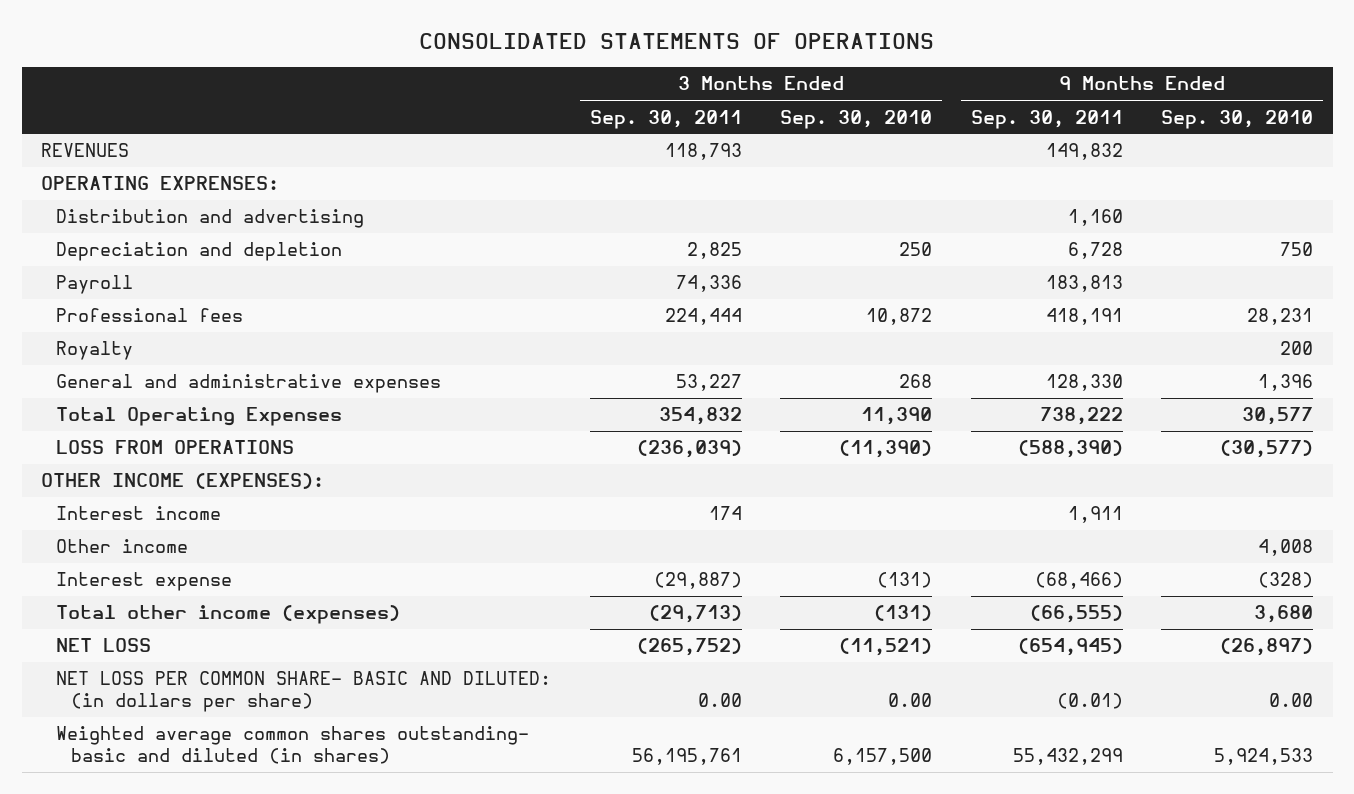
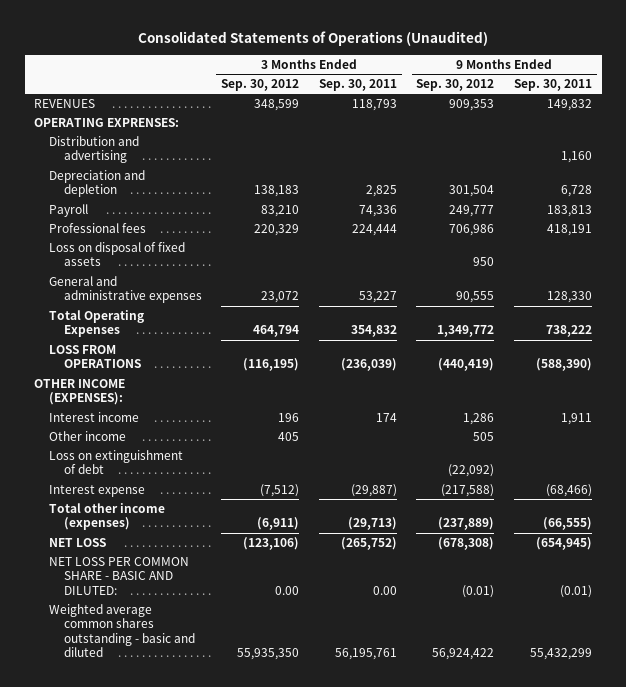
- CONSOLIDATED STATEMENTS OF OPERATIONS
+ Consolidated Statements of Operations (Unaudited)
- | 3 Months Ended Sep. 30, 2011 | 3 Months Ended Sep. 30, 2010 | 9 Months Ended Sep. 30, 2011 | 9 Months Ended Sep. 30, 2010
+ | 3 Months Ended Sep. 30, 2012 | 3 Months Ended Sep. 30, 2011 | 9 Months Ended Sep. 30, 2012 | 9 Months Ended Sep. 30, 2011
- Royalty | | | | 200
+ Loss on disposal of fixed assets | | | 950 |
+ Loss on extinguishment of debt | | | (22,092) |
- NET LOSS PER COMMON SHARE- BASIC AND DILUTED: (in dollars per share) | 0.00 | 0.00 | (0.01) | 0.00
- Weighted average common shares outstanding- basic and diluted (in shares) | 56,195,761 | 6,157,500 | 55,432,299 | 5,924,533
+ NET LOSS PER COMMON SHARE - BASIC AND DILUTED: | 0.00 | 0.00 | (0.01) | (0.01)
+ Weighted average common shares outstanding - basic and diluted | 55,935,350 | 56,195,761 | 56,924,422 | 55,432,299

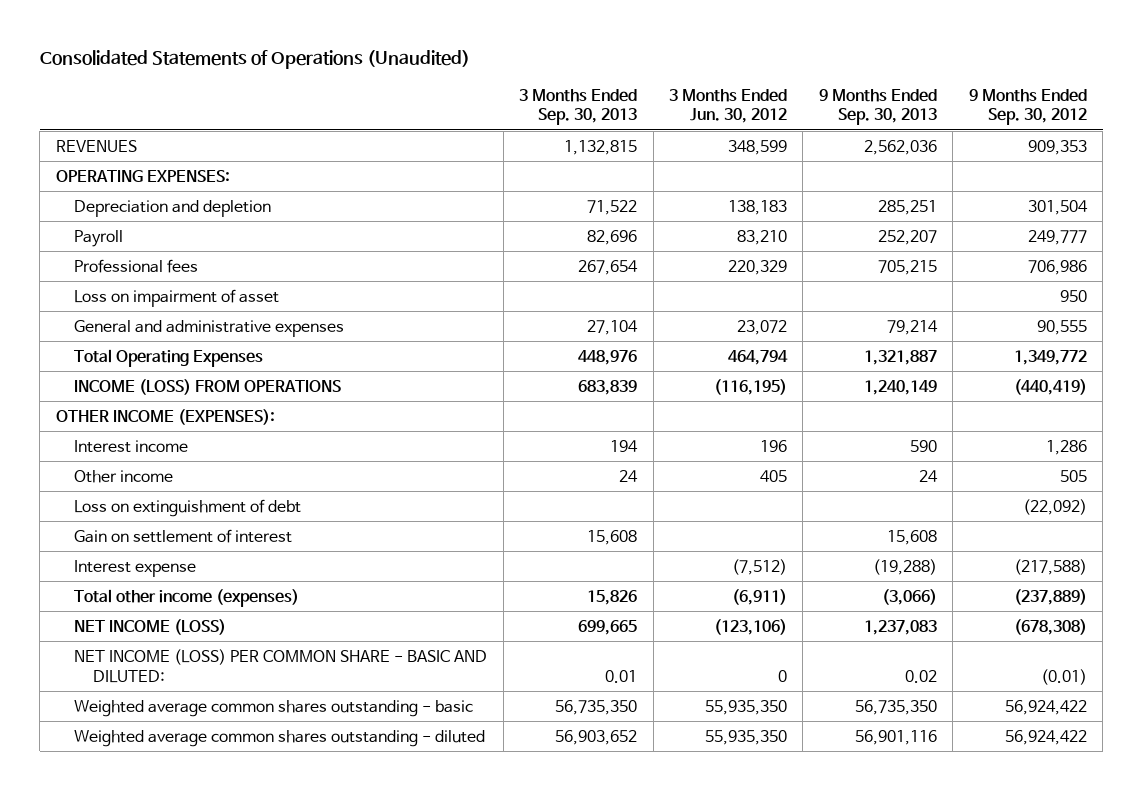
- | 3 Months Ended Sep. 30, 2012 | 3 Months Ended Sep. 30, 2011 | 9 Months Ended Sep. 30, 2012 | 9 Months Ended Sep. 30, 2011
+ | 3 Months Ended Sep. 30, 2013 | 3 Months Ended Jun. 30, 2012 | 9 Months Ended Sep. 30, 2013 | 9 Months Ended Sep. 30, 2012
- OPERATING EXPRENSES:
- Distribution and advertising | | | | 1,160
+ OPERATING EXPENSES:
- Loss on disposal of fixed assets | | | 950 |
+ Loss on impairment of asset | | | | 950
- LOSS FROM OPERATIONS | (116,195) | (236,039) | (440,419) | (588,390)
+ INCOME (LOSS) FROM OPERATIONS | 683,839 | (116,195) | 1,240,149 | (440,419)
+ Gain on settlement of interest | 15,608 | | 15,608 |
- NET LOSS | (123,106) | (265,752) | (678,308) | (654,945)
- NET LOSS PER COMMON SHARE - BASIC AND DILUTED: | 0.00 | 0.00 | (0.01) | (0.01)
- Weighted average common shares outstanding - basic and diluted | 55,935,350 | 56,195,761 | 56,924,422 | 55,432,299
+ NET INCOME (LOSS) | 699,665 | (123,106) | 1,237,083 | (678,308)
+ NET INCOME (LOSS) PER COMMON SHARE - BASIC AND DILUTED: | 0.01 | 0 | 0.02 | (0.01)
+ Weighted average common shares outstanding - basic | 56,735,350 | 55,935,350 | 56,735,350 | 56,924,422
+ Weighted average common shares outstanding - diluted | 56,903,652 | 55,935,350 | 56,901,116 | 56,924,422

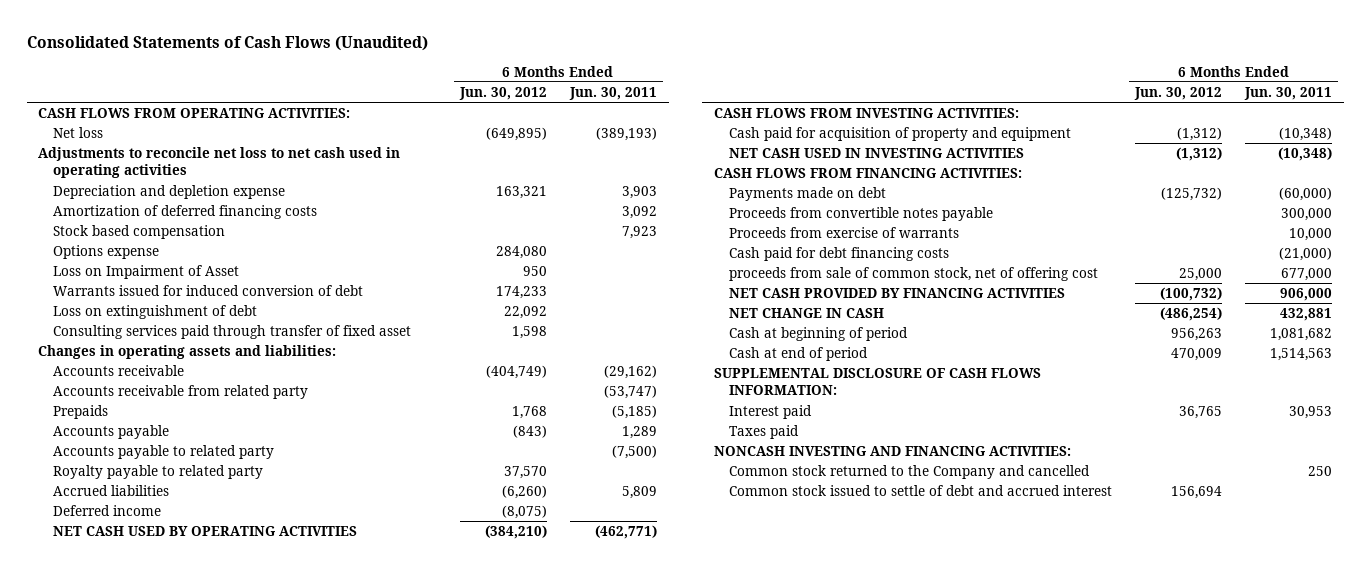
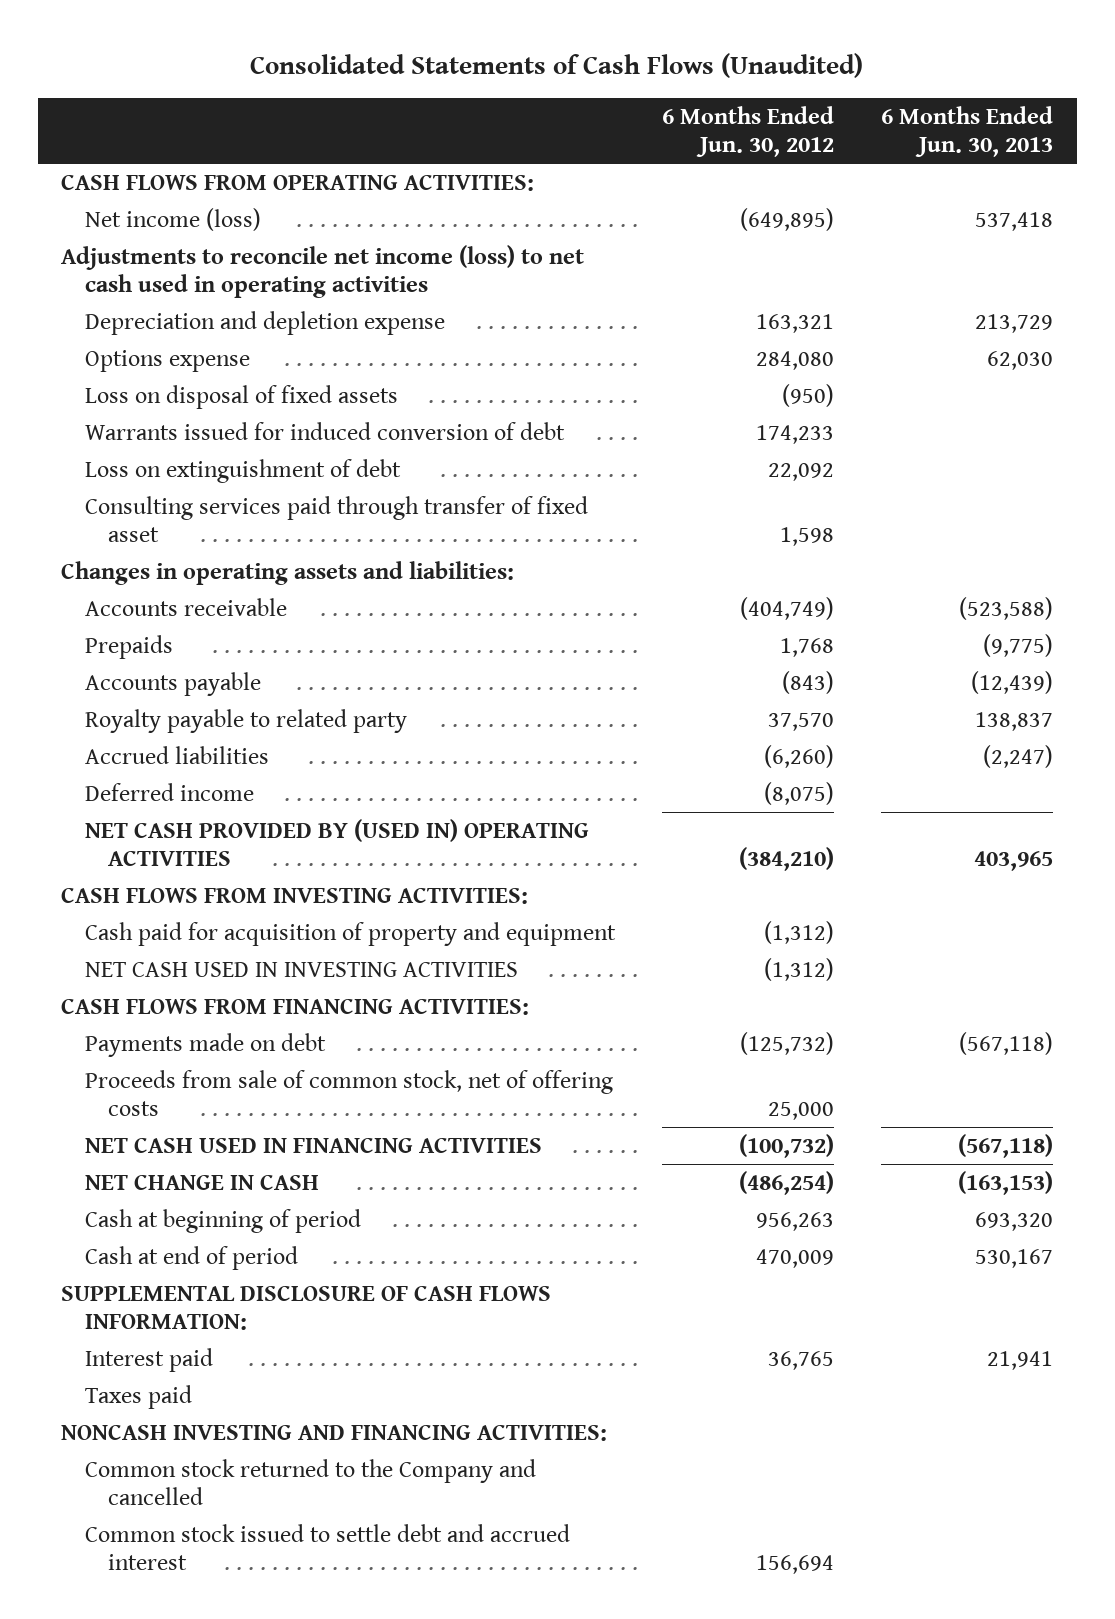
- | 6 Months Ended Jun. 30, 2012 | 6 Months Ended Jun. 30, 2011
+ | 6 Months Ended Jun. 30, 2012 | 6 Months Ended Jun. 30, 2013
- Net loss | (649,895) | (389,193)
- Adjustments to reconcile net loss to net cash used in operating activities
+ Net income (loss) | (649,895) | 537,418
+ Adjustments to reconcile net income (loss) to net cash used in operating activities
- Amortization of deferred financing costs | | 3,092
- Stock based compensation | | 7,923
- Loss on Impairment of Asset | 950 |
+ Loss on disposal of fixed assets | (950) |
- Accounts receivable from related party | | (53,747)
- Accounts payable to related party | | (7,500)
- NET CASH USED BY OPERATING ACTIVITIES | (384,210) | (462,771)
+ NET CASH PROVIDED BY (USED IN) OPERATING ACTIVITIES | (384,210) | 403,965
- Proceeds from convertible notes payable | | 300,000
- Proceeds from exercise of warrants | | 10,000
- Cash paid for debt financing costs | | (21,000)
- proceeds from sale of common stock, net of offering cost | 25,000 | 677,000
- NET CASH PROVIDED BY FINANCING ACTIVITIES | (100,732) | 906,000
+ Proceeds from sale of common stock, net of offering costs | 25,000 |
+ NET CASH USED IN FINANCING ACTIVITIES | (100,732) | (567,118)
- Common stock issued to settle of debt and accrued interest | 156,694 |
+ Common stock issued to settle debt and accrued interest | 156,694 |

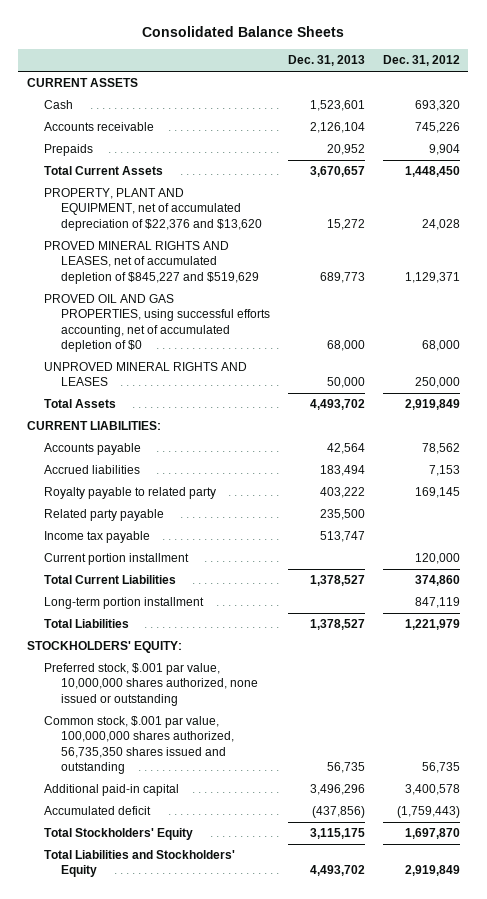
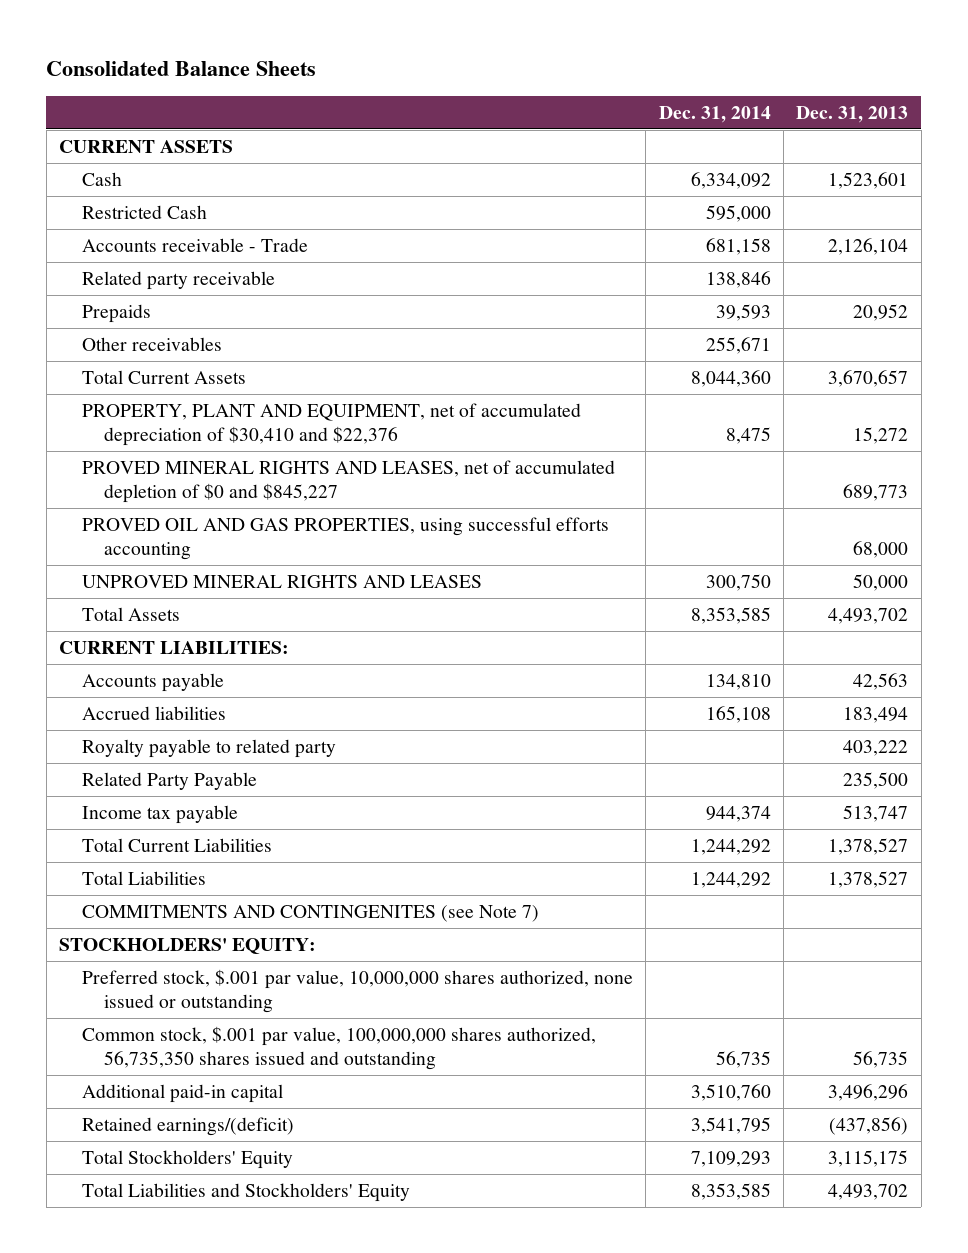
- | Dec. 31, 2013 | Dec. 31, 2012
+ | Dec. 31, 2014 | Dec. 31, 2013
- Accounts receivable | 2,126,104 | 745,226
+ Restricted Cash | 595,000 |
+ Accounts receivable - Trade | 681,158 | 2,126,104
+ Related party receivable | 138,846 |
+ Other receivables | 255,671 |
- PROPERTY, PLANT AND EQUIPMENT, net of accumulated depreciation of $22,376 and $13,620 | 15,272 | 24,028
- PROVED MINERAL RIGHTS AND LEASES, net of accumulated depletion of $845,227 and $519,629 | 689,773 | 1,129,371
- PROVED OIL AND GAS PROPERTIES, using successful efforts accounting, net of accumulated depletion of $0 | 68,000 | 68,000
+ PROPERTY, PLANT AND EQUIPMENT, net of accumulated depreciation of $30,410 and $22,376 | 8,475 | 15,272
+ PROVED MINERAL RIGHTS AND LEASES, net of accumulated depletion of $0 and $845,227 | | 689,773
+ PROVED OIL AND GAS PROPERTIES, using successful efforts accounting | | 68,000
- Accounts payable | 42,564 | 78,562
+ Accounts payable | 134,810 | 42,563
- Related party payable | 235,500 |
+ Related Party Payable | | 235,500
- Current portion installment | | 120,000
- Long-term portion installment | | 847,119
+ COMMITMENTS AND CONTINGENITES (see Note 7)
- Accumulated deficit | (437,856) | (1,759,443)
+ Retained earnings/(deficit) | 3,541,795 | (437,856)

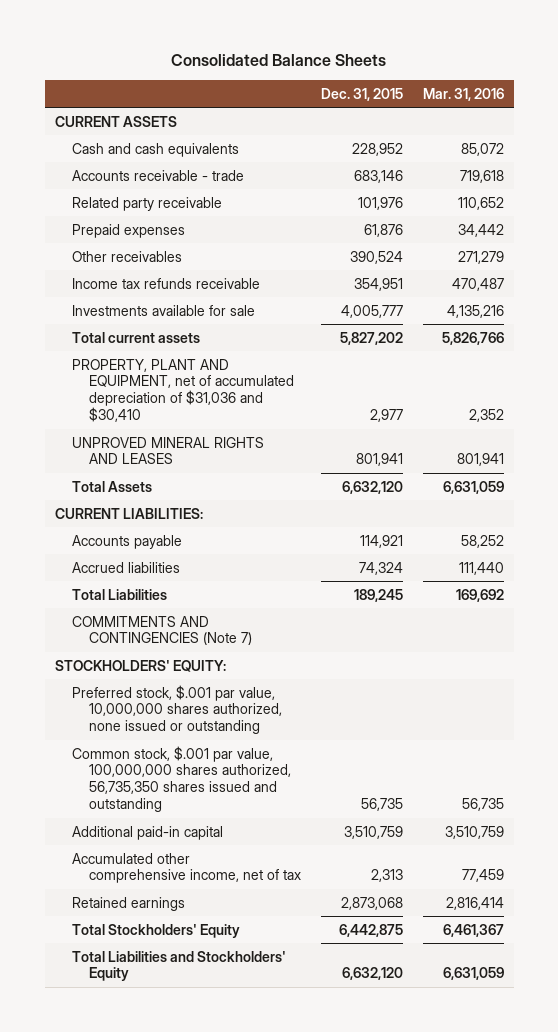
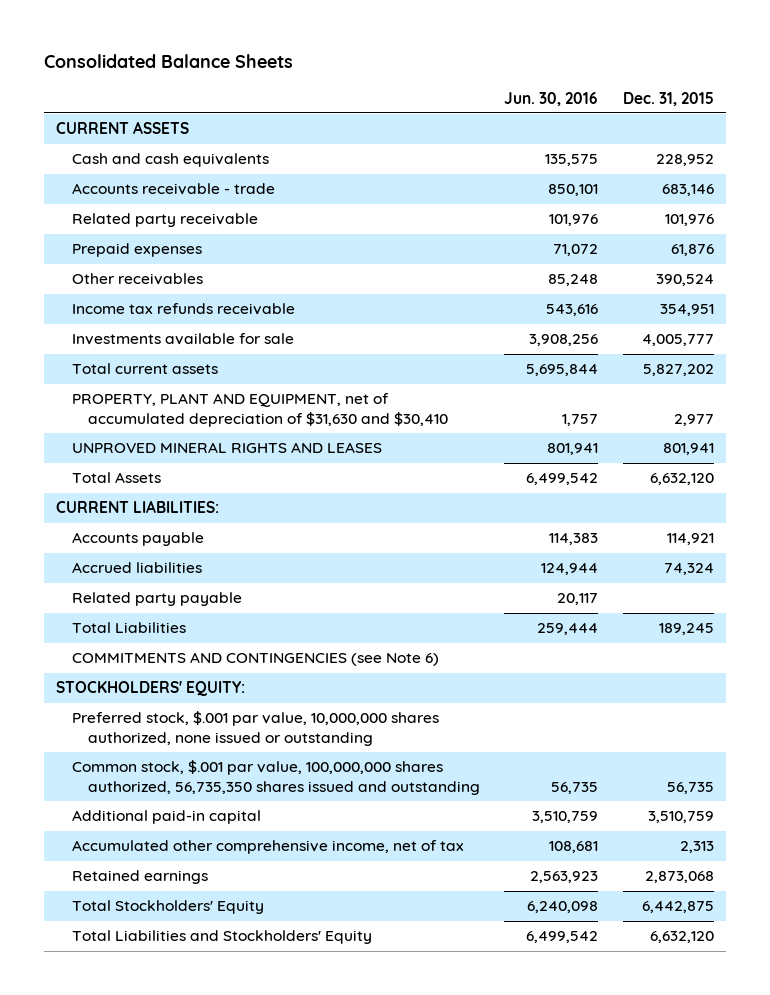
- | Dec. 31, 2015 | Mar. 31, 2016
+ | Jun. 30, 2016 | Dec. 31, 2015
- PROPERTY, PLANT AND EQUIPMENT, net of accumulated depreciation of $31,036 and $30,410 | 2,977 | 2,352
+ PROPERTY, PLANT AND EQUIPMENT, net of accumulated depreciation of $31,630 and $30,410 | 1,757 | 2,977
+ Related party payable | 20,117 |
- COMMITMENTS AND CONTINGENCIES (Note 7)
+ COMMITMENTS AND CONTINGENCIES (see Note 6)

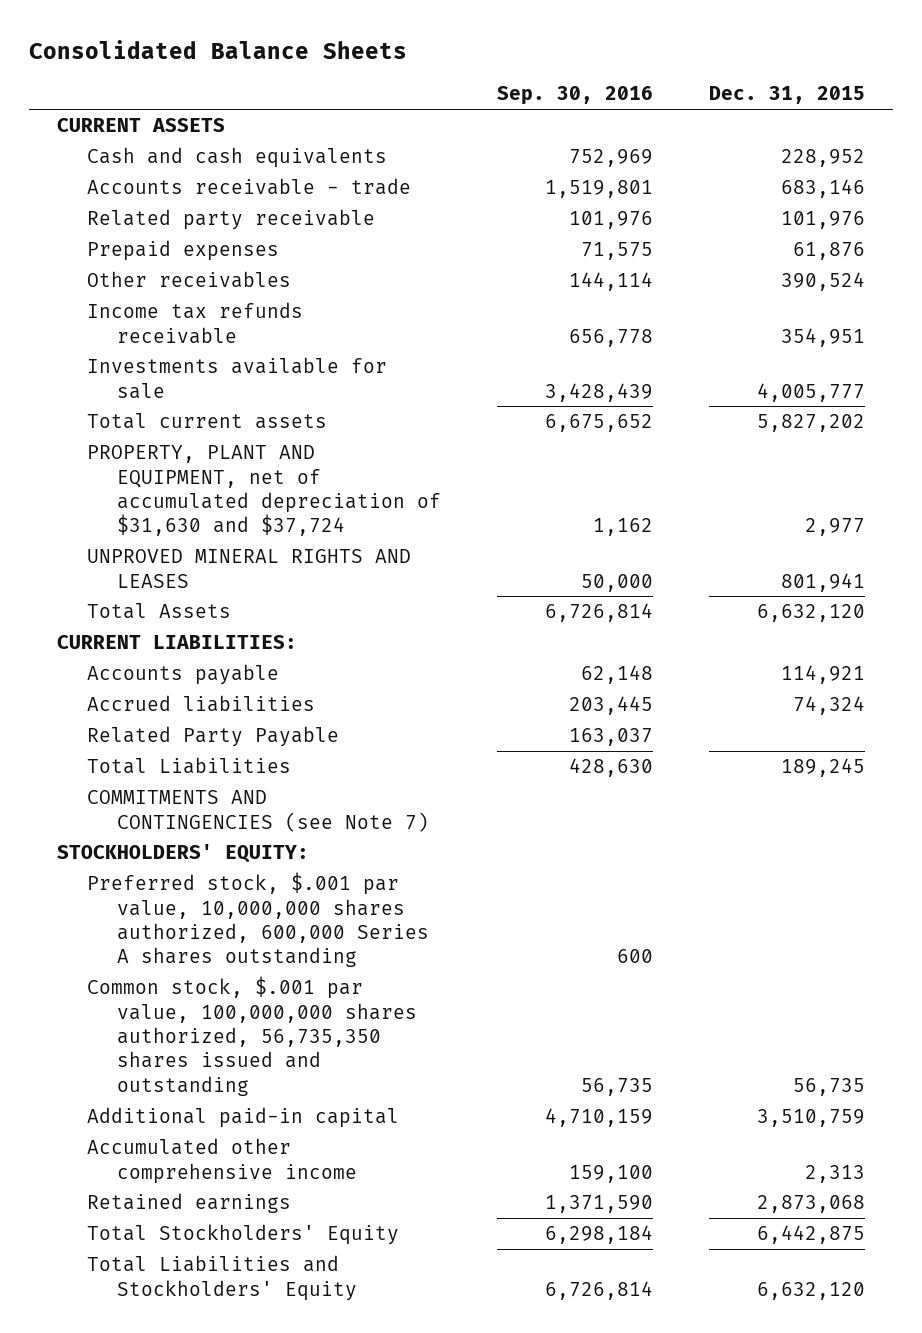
- | Jun. 30, 2016 | Dec. 31, 2015
+ | Sep. 30, 2016 | Dec. 31, 2015
- PROPERTY, PLANT AND EQUIPMENT, net of accumulated depreciation of $31,630 and $30,410 | 1,757 | 2,977
+ PROPERTY, PLANT AND EQUIPMENT, net of accumulated depreciation of $31,630 and $37,724 | 1,162 | 2,977
- Related party payable | 20,117 |
+ Related Party Payable | 163,037 |
- COMMITMENTS AND CONTINGENCIES (see Note 6)
+ COMMITMENTS AND CONTINGENCIES (see Note 7)
- Preferred stock, $.001 par value, 10,000,000 shares authorized, none issued or outstanding
+ Preferred stock, $.001 par value, 10,000,000 shares authorized, 600,000 Series A shares outstanding | 600 |
- Accumulated other comprehensive income, net of tax | 108,681 | 2,313
+ Accumulated other comprehensive income | 159,100 | 2,313

